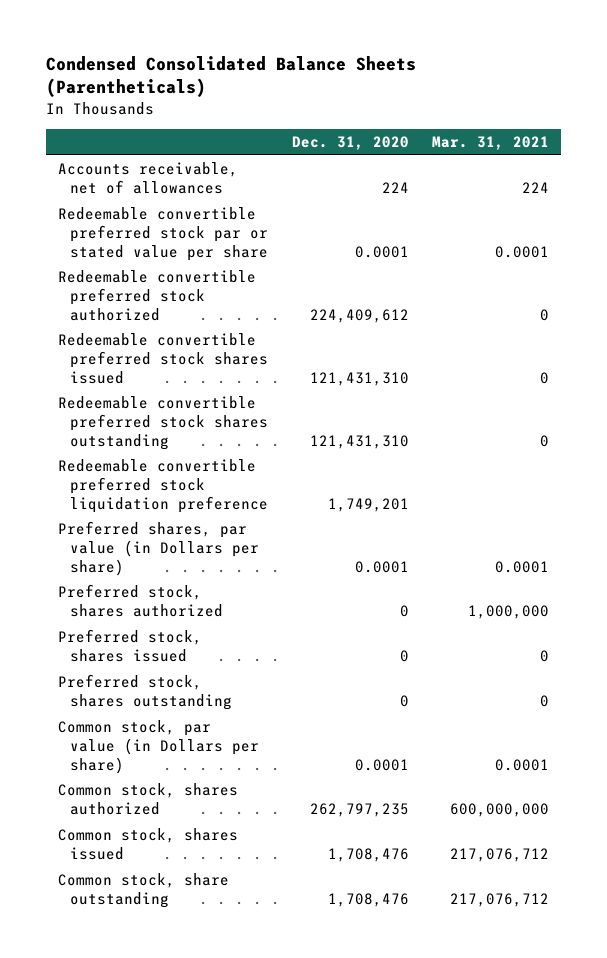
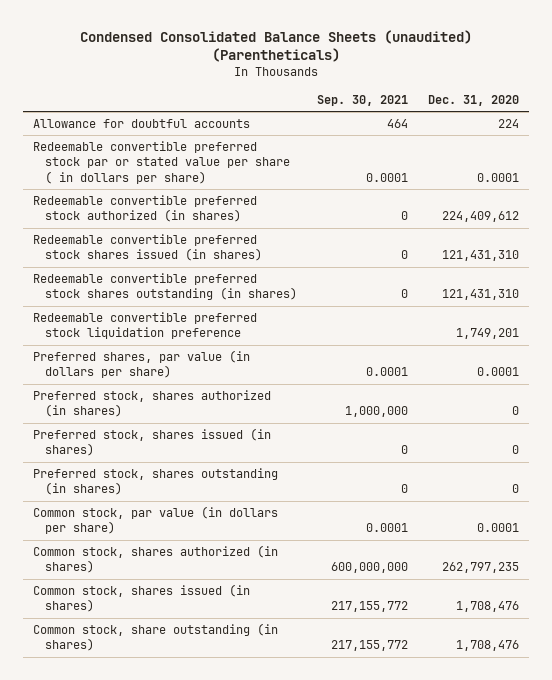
- Condensed Consolidated Balance Sheets (Parentheticals)
+ Condensed Consolidated Balance Sheets (unaudited) (Parentheticals)
- | Dec. 31, 2020 | Mar. 31, 2021
+ | Sep. 30, 2021 | Dec. 31, 2020
- Accounts receivable, net of allowances | 224 | 224
- Redeemable convertible preferred stock par or stated value per share | 0.0001 | 0.0001
- Redeemable convertible preferred stock authorized | 224,409,612 | 0
- Redeemable convertible preferred stock shares issued | 121,431,310 | 0
- Redeemable convertible preferred stock shares outstanding | 121,431,310 | 0
+ Allowance for doubtful accounts | 464 | 224
+ Redeemable convertible preferred stock par or stated value per share ( in dollars per share) | 0.0001 | 0.0001
+ Redeemable convertible preferred stock authorized (in shares) | 0 | 224,409,612
+ Redeemable convertible preferred stock shares issued (in shares) | 0 | 121,431,310
+ Redeemable convertible preferred stock shares outstanding (in shares) | 0 | 121,431,310
- Preferred shares, par value (in Dollars per share) | 0.0001 | 0.0001
- Preferred stock, shares authorized | 0 | 1,000,000
- Preferred stock, shares issued | 0 | 0
- Preferred stock, shares outstanding | 0 | 0
- Common stock, par value (in Dollars per share) | 0.0001 | 0.0001
- Common stock, shares authorized | 262,797,235 | 600,000,000
- Common stock, shares issued | 1,708,476 | 217,076,712
- Common stock, share outstanding | 1,708,476 | 217,076,712
+ Preferred shares, par value (in dollars per share) | 0.0001 | 0.0001
+ Preferred stock, shares authorized (in shares) | 1,000,000 | 0
+ Preferred stock, shares issued (in shares) | 0 | 0
+ Preferred stock, shares outstanding (in shares) | 0 | 0
+ Common stock, par value (in dollars per share) | 0.0001 | 0.0001
+ Common stock, shares authorized (in shares) | 600,000,000 | 262,797,235
+ Common stock, shares issued (in shares) | 217,155,772 | 1,708,476
+ Common stock, share outstanding (in shares) | 217,155,772 | 1,708,476

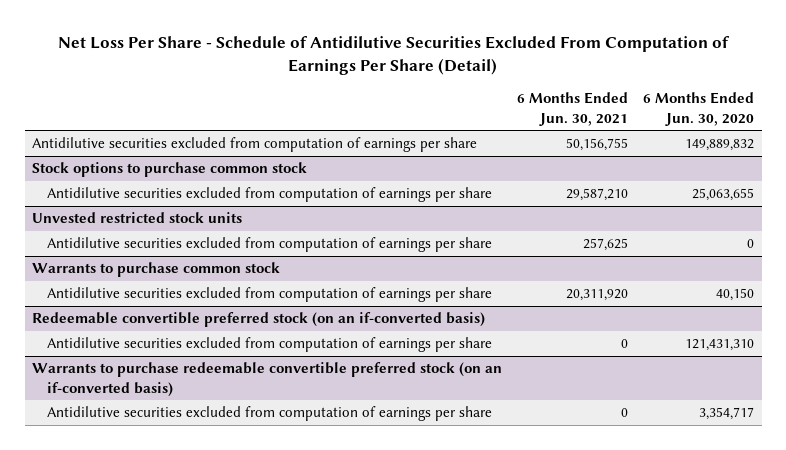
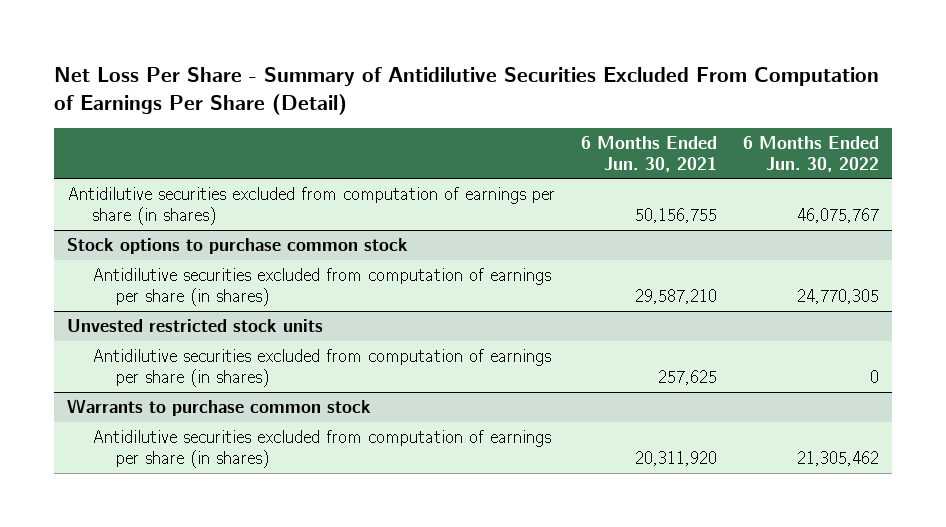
- Net Loss Per Share - Schedule of Antidilutive Securities Excluded From Computation of Earnings Per Share (Detail)
+ Net Loss Per Share - Summary of Antidilutive Securities Excluded From Computation of Earnings Per Share (Detail)
- | 6 Months Ended Jun. 30, 2021 | 6 Months Ended Jun. 30, 2020
+ | 6 Months Ended Jun. 30, 2021 | 6 Months Ended Jun. 30, 2022
- Antidilutive securities excluded from computation of earnings per share | 50,156,755 | 149,889,832
+ Antidilutive securities excluded from computation of earnings per share (in shares) | 50,156,755 | 46,075,767
@ Stock options to purchase common stock
- Antidilutive securities excluded from computation of earnings per share | 29,587,210 | 25,063,655
+ Antidilutive securities excluded from computation of earnings per share (in shares) | 29,587,210 | 24,770,305
@ Unvested restricted stock units
- Antidilutive securities excluded from computation of earnings per share | 257,625 | 0
+ Antidilutive securities excluded from computation of earnings per share (in shares) | 257,625 | 0
@ Warrants to purchase common stock
- Antidilutive securities excluded from computation of earnings per share | 20,311,920 | 40,150
- Redeemable convertible preferred stock (on an if-converted basis)
- Antidilutive securities excluded from computation of earnings per share | 0 | 121,431,310
- Warrants to purchase redeemable convertible preferred stock (on an if-converted basis)
- Antidilutive securities excluded from computation of earnings per share | 0 | 3,354,717
@ Warrants to purchase common stock
+ Antidilutive securities excluded from computation of earnings per share (in shares) | 20,311,920 | 21,305,462

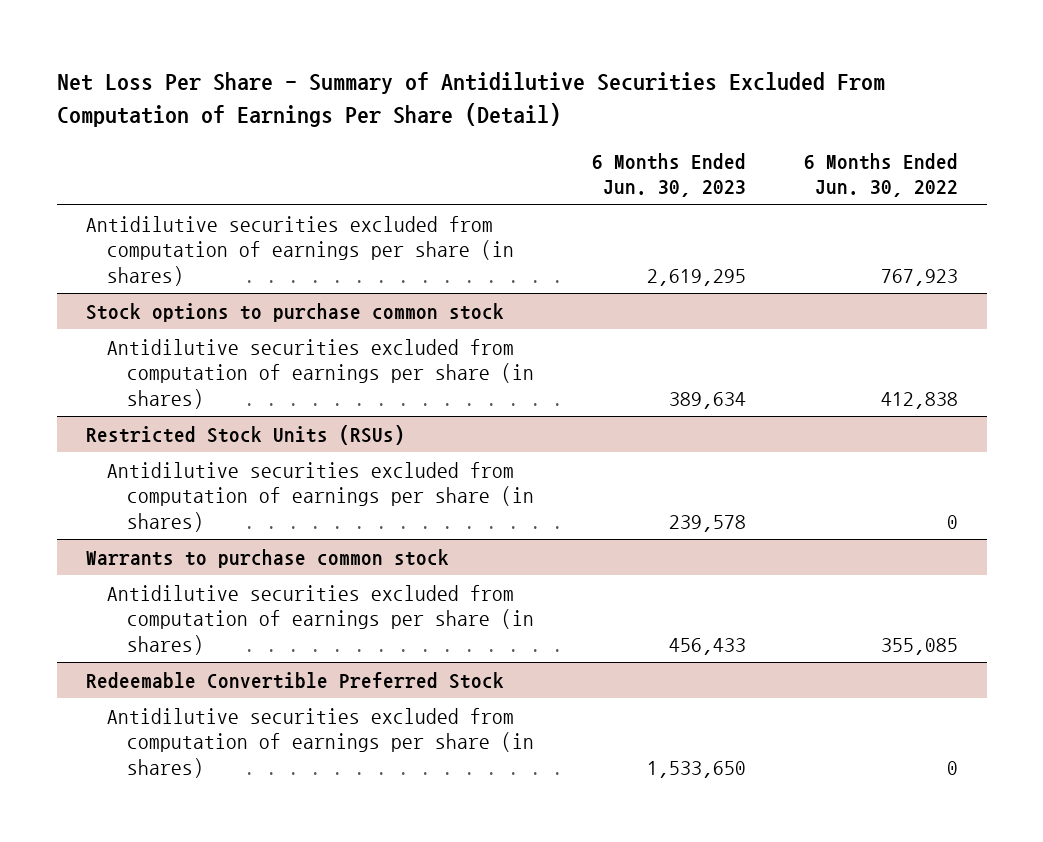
- | 6 Months Ended Jun. 30, 2021 | 6 Months Ended Jun. 30, 2022
+ | 6 Months Ended Jun. 30, 2023 | 6 Months Ended Jun. 30, 2022
- Antidilutive securities excluded from computation of earnings per share (in shares) | 50,156,755 | 46,075,767
+ Antidilutive securities excluded from computation of earnings per share (in shares) | 2,619,295 | 767,923
@ Stock options to purchase common stock
- Antidilutive securities excluded from computation of earnings per share (in shares) | 29,587,210 | 24,770,305
- Unvested restricted stock units
@ Stock options to purchase common stock
+ Antidilutive securities excluded from computation of earnings per share (in shares) | 389,634 | 412,838
+ Restricted Stock Units (RSUs)
@ Warrants to purchase common stock
- Antidilutive securities excluded from computation of earnings per share (in shares) | 20,311,920 | 21,305,462
+ Antidilutive securities excluded from computation of earnings per share (in shares) | 456,433 | 355,085
+ Redeemable Convertible Preferred Stock
+ Antidilutive securities excluded from computation of earnings per share (in shares) | 1,533,650 | 0

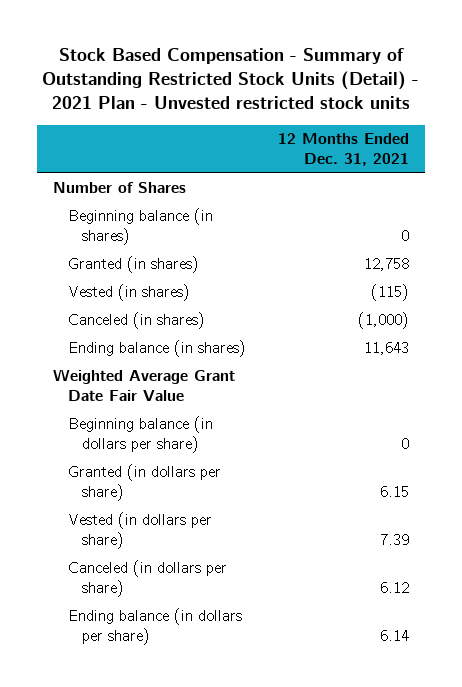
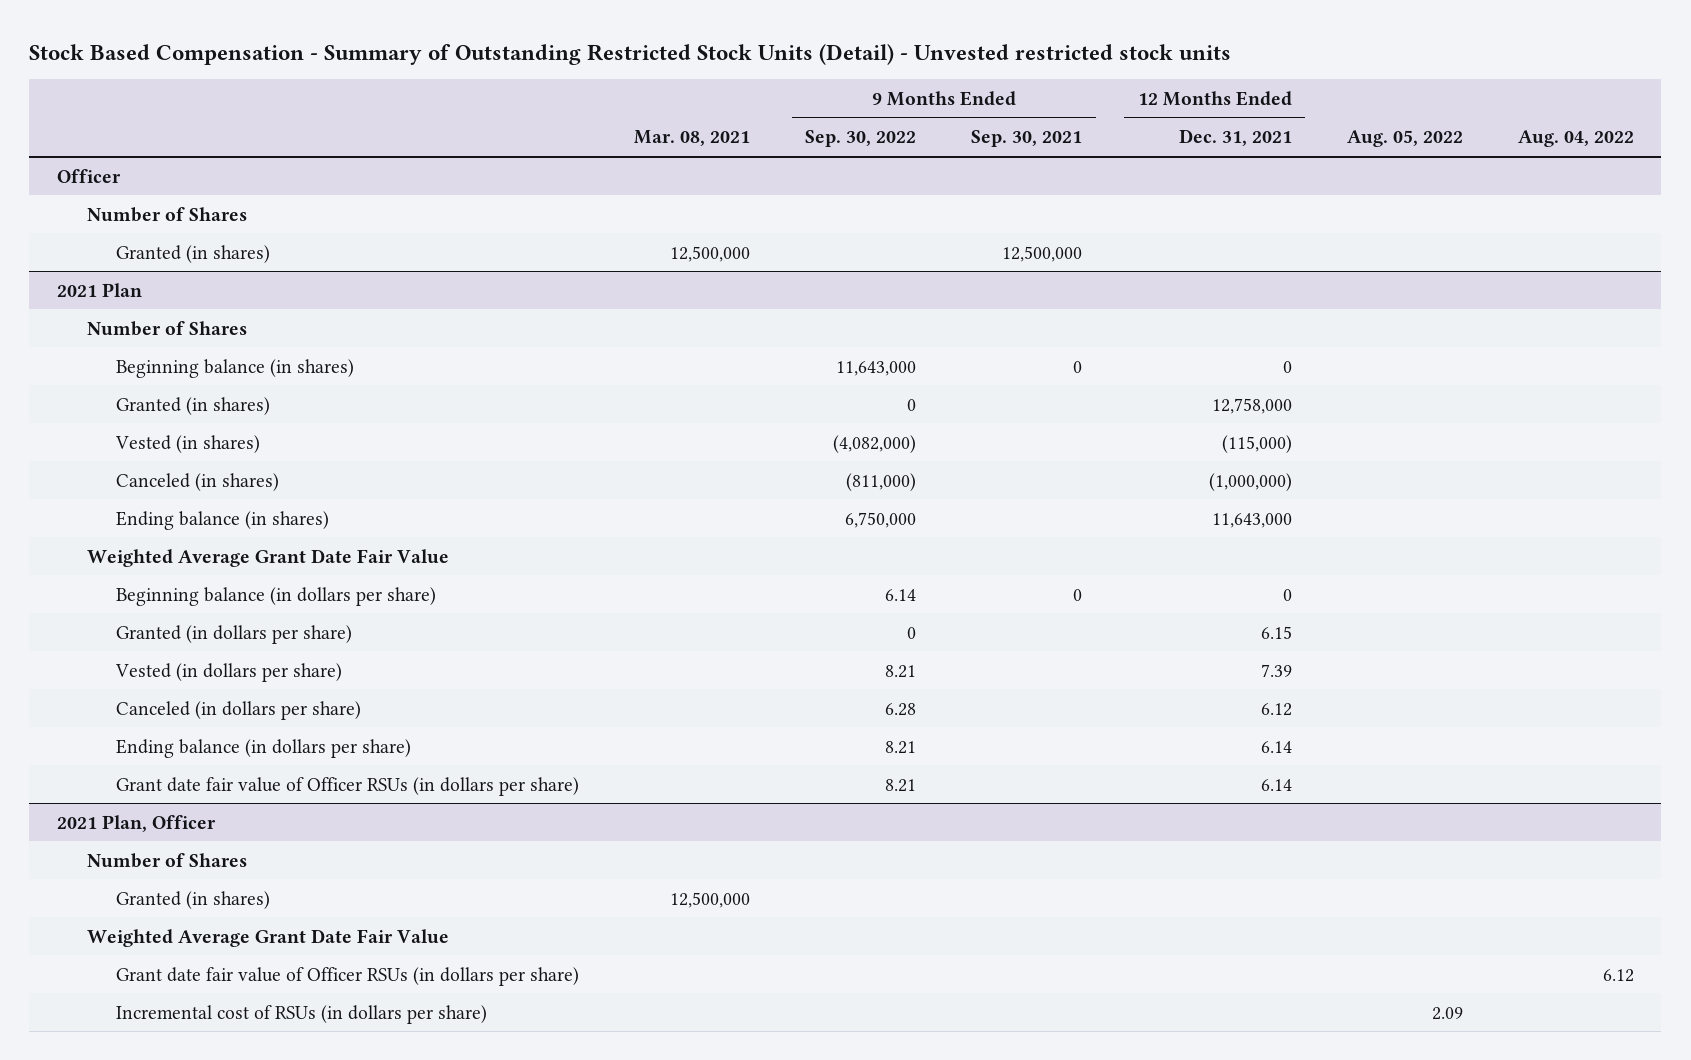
- Stock Based Compensation - Summary of Outstanding Restricted Stock Units (Detail) - 2021 Plan - Unvested restricted stock units
+ Stock Based Compensation - Summary of Outstanding Restricted Stock Units (Detail) - Unvested restricted stock units
- | 12 Months Ended Dec. 31, 2021
+ | Mar. 08, 2021 | 9 Months Ended Sep. 30, 2022 | 9 Months Ended Sep. 30, 2021 | 12 Months Ended Dec. 31, 2021 | Aug. 05, 2022 | Aug. 04, 2022
+ Officer
+ Granted (in shares) | 12,500,000 | | 12,500,000 | | |
+ 2021 Plan
+ Number of Shares
- Granted (in shares) | 12,758
- Vested (in shares) | (115)
- Canceled (in shares) | (1,000)
- Ending balance (in shares) | 11,643
+ Granted (in shares) | | 0 | | 12,758,000 | |
+ Vested (in shares) | | (4,082,000) | | (115,000) | |
+ Canceled (in shares) | | (811,000) | | (1,000,000) | |
+ Ending balance (in shares) | | 6,750,000 | | 11,643,000 | |
+ Grant date fair value of Officer RSUs (in dollars per share) | | 8.21 | | 6.14 | |
+ 2021 Plan, Officer
+ Number of Shares
+ Granted (in shares) | 12,500,000 | | | | |
+ Weighted Average Grant Date Fair Value
+ Grant date fair value of Officer RSUs (in dollars per share) | | | | | | 6.12
+ Incremental cost of RSUs (in dollars per share) | | | | | 2.09 |

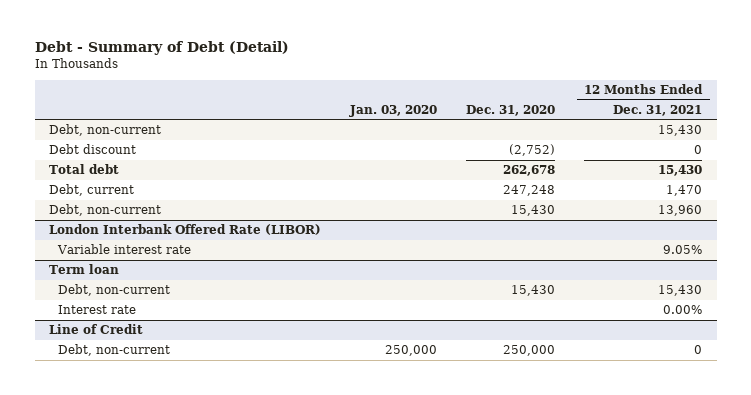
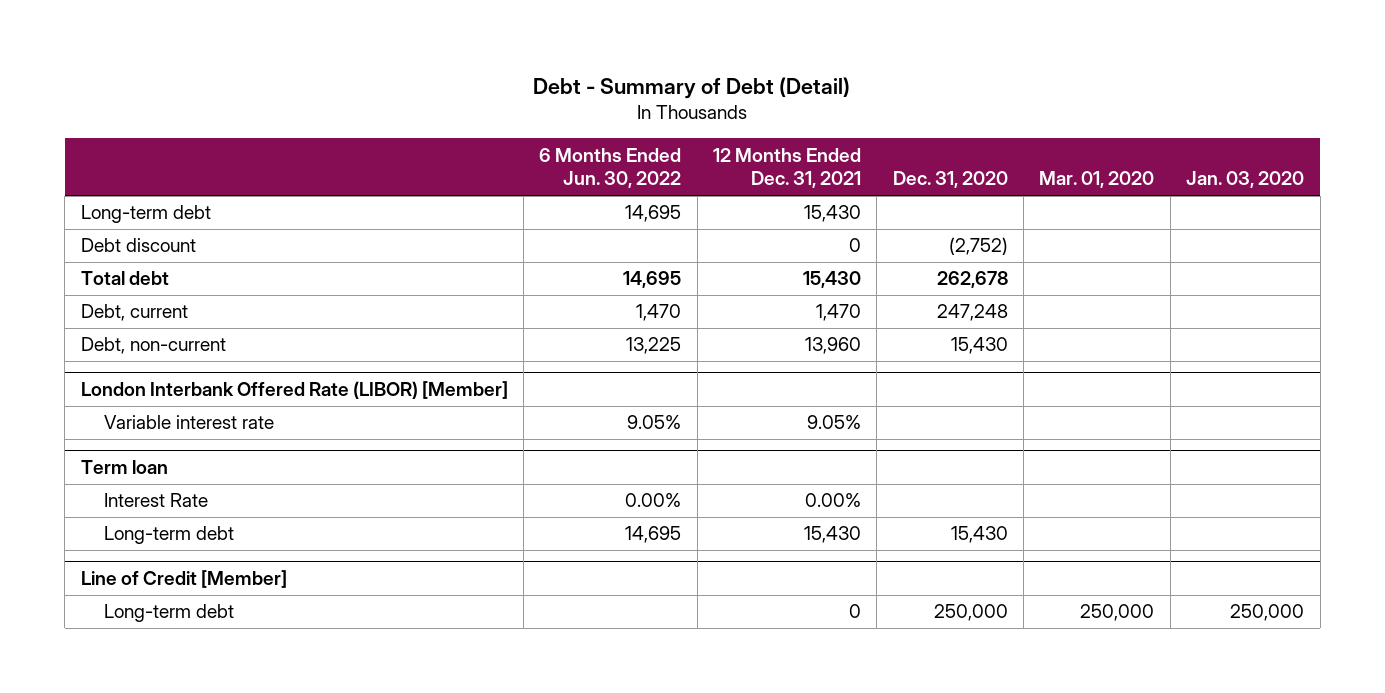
- | Jan. 03, 2020 | Dec. 31, 2020 | 12 Months Ended Dec. 31, 2021
+ | 6 Months Ended Jun. 30, 2022 | 12 Months Ended Dec. 31, 2021 | Dec. 31, 2020 | Mar. 01, 2020 | Jan. 03, 2020
- Debt, non-current | | | 15,430
+ Long-term debt | 14,695 | 15,430 | | |
- London Interbank Offered Rate (LIBOR)
+ London Interbank Offered Rate (LIBOR) [Member]
@ Term loan
- Debt, non-current | | 15,430 | 15,430
- Interest rate | | | 0.00%
- Line of Credit
- Debt, non-current | 250,000 | 250,000 | 0
@ Term loan
+ Interest Rate | 0.00% | 0.00% | | |
+ Long-term debt | 14,695 | 15,430 | 15,430 | |
+ Line of Credit [Member]
+ Long-term debt | | 0 | 250,000 | 250,000 | 250,000

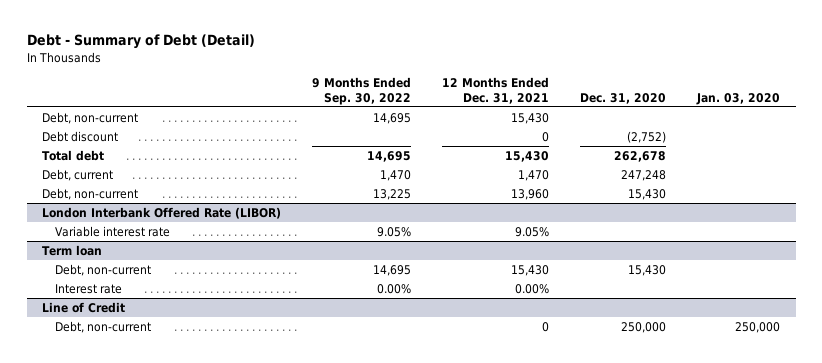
- | 6 Months Ended Jun. 30, 2022 | 12 Months Ended Dec. 31, 2021 | Dec. 31, 2020 | Mar. 01, 2020 | Jan. 03, 2020
+ | 9 Months Ended Sep. 30, 2022 | 12 Months Ended Dec. 31, 2021 | Dec. 31, 2020 | Jan. 03, 2020
- Long-term debt | 14,695 | 15,430 | | |
+ Debt, non-current | 14,695 | 15,430 | |
- London Interbank Offered Rate (LIBOR) [Member]
+ London Interbank Offered Rate (LIBOR)
@ Term loan
- Interest Rate | 0.00% | 0.00% | | |
- Long-term debt | 14,695 | 15,430 | 15,430 | |
- Line of Credit [Member]
- Long-term debt | | 0 | 250,000 | 250,000 | 250,000
@ Term loan
+ Debt, non-current | 14,695 | 15,430 | 15,430 |
+ Interest rate | 0.00% | 0.00% | |
+ Line of Credit
+ Debt, non-current | | 0 | 250,000 | 250,000

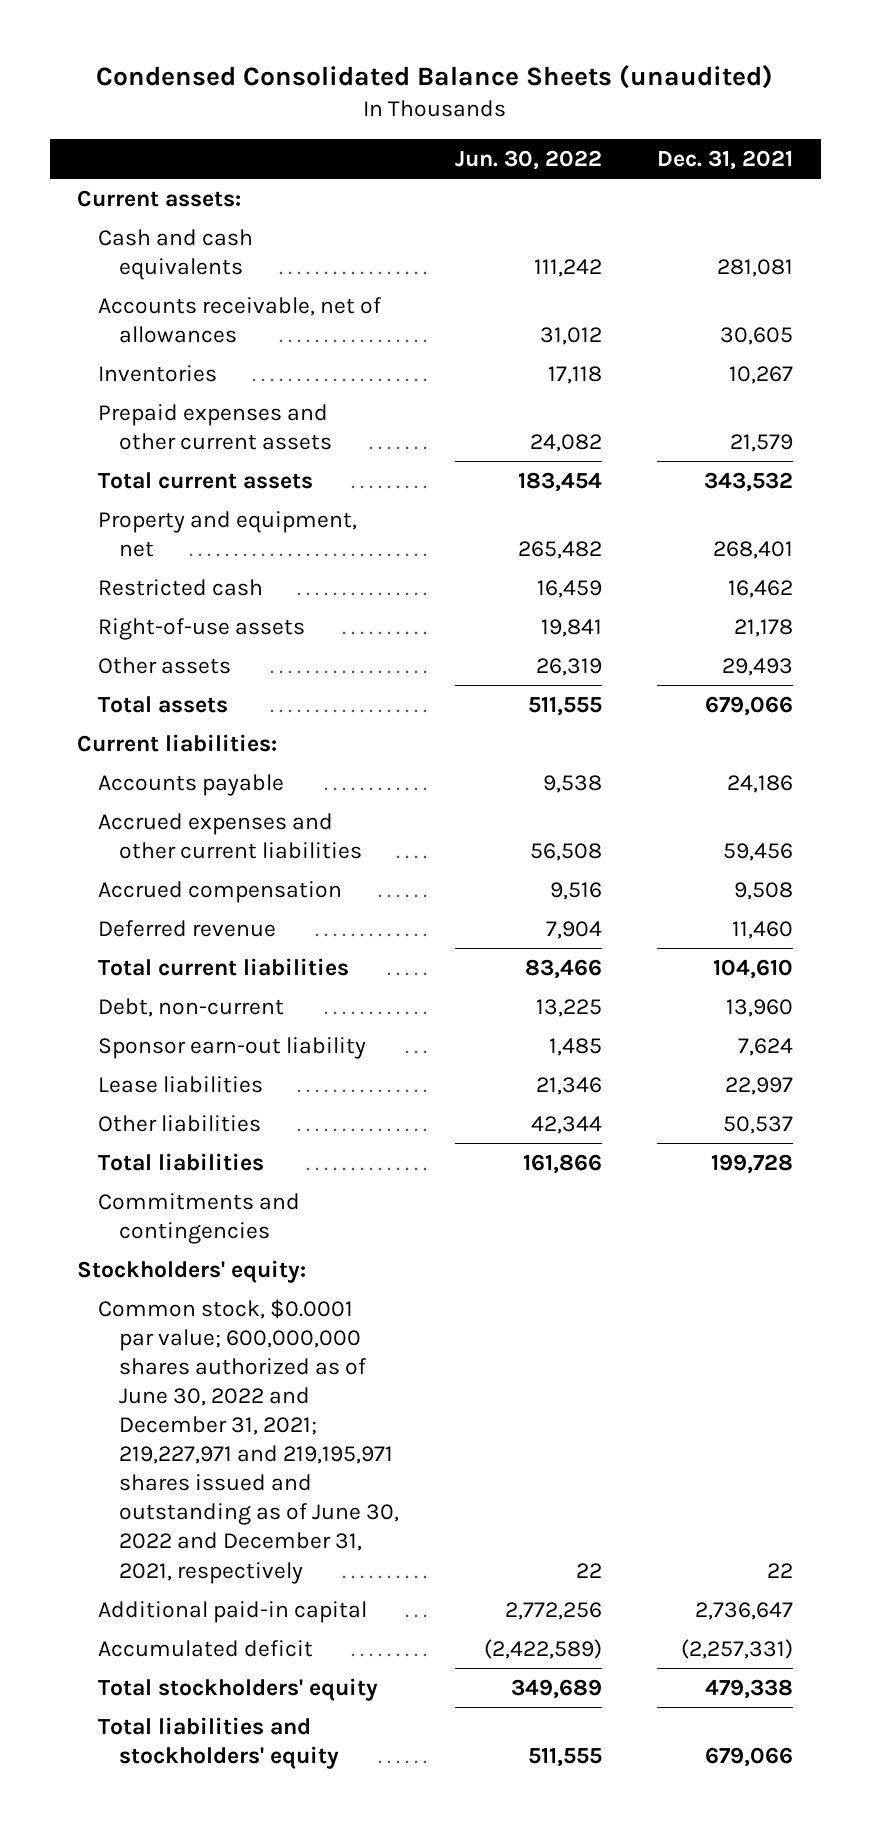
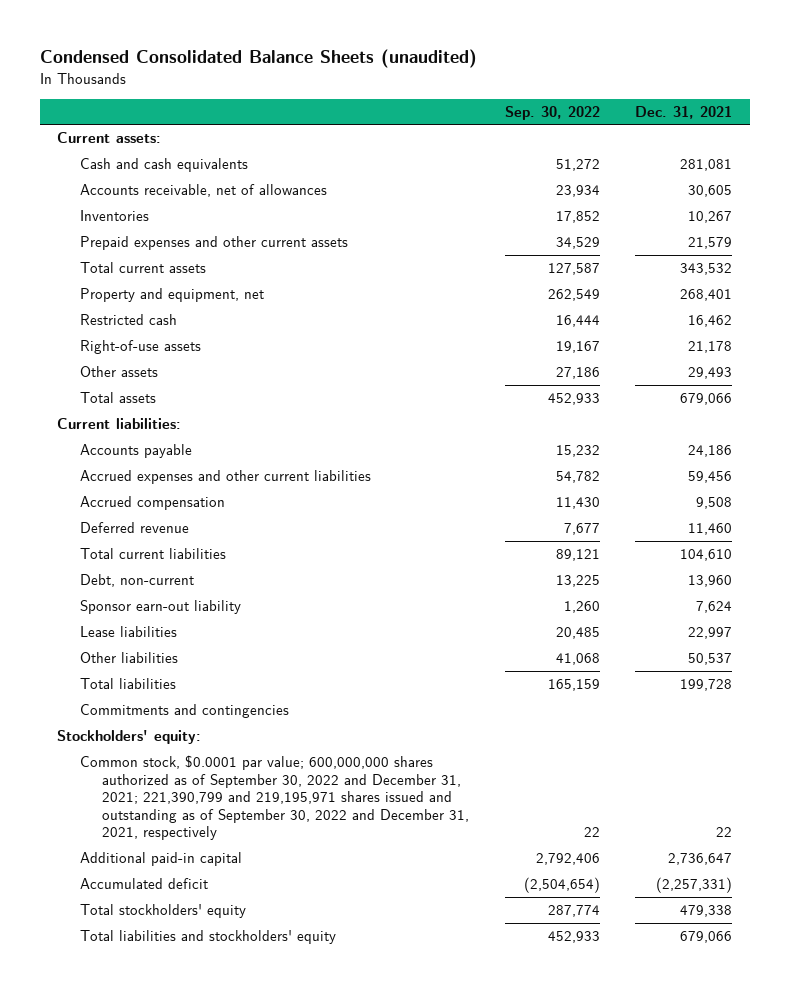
- | Jun. 30, 2022 | Dec. 31, 2021
+ | Sep. 30, 2022 | Dec. 31, 2021
- Common stock, $0.0001 par value; 600,000,000 shares authorized as of June 30, 2022 and December 31, 2021; 219,227,971 and 219,195,971 shares issued and outstanding as of June 30, 2022 and December 31, 2021, respectively | 22 | 22
+ Common stock, $0.0001 par value; 600,000,000 shares authorized as of September 30, 2022 and December 31, 2021; 221,390,799 and 219,195,971 shares issued and outstanding as of September 30, 2022 and December 31, 2021, respectively | 22 | 22

